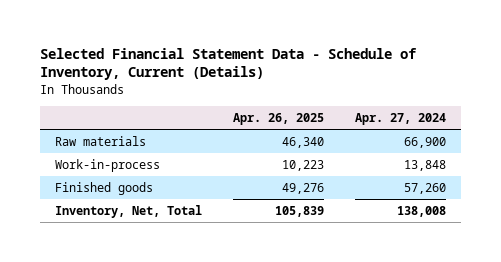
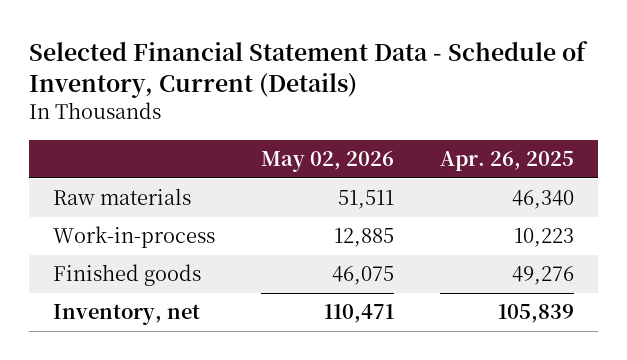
- | Apr. 26, 2025 | Apr. 27, 2024
+ | May 02, 2026 | Apr. 26, 2025
- Inventory, Net, Total | 105,839 | 138,008
+ Inventory, net | 110,471 | 105,839

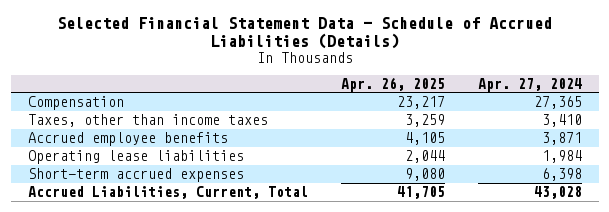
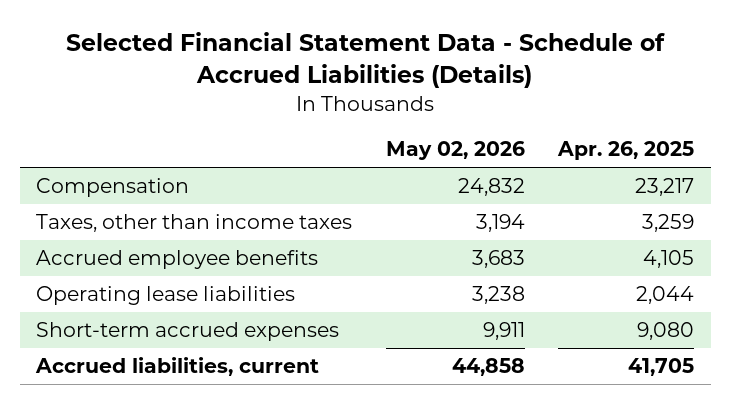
- | Apr. 26, 2025 | Apr. 27, 2024
+ | May 02, 2026 | Apr. 26, 2025
- Accrued Liabilities, Current, Total | 41,705 | 43,028
+ Accrued liabilities, current | 44,858 | 41,705

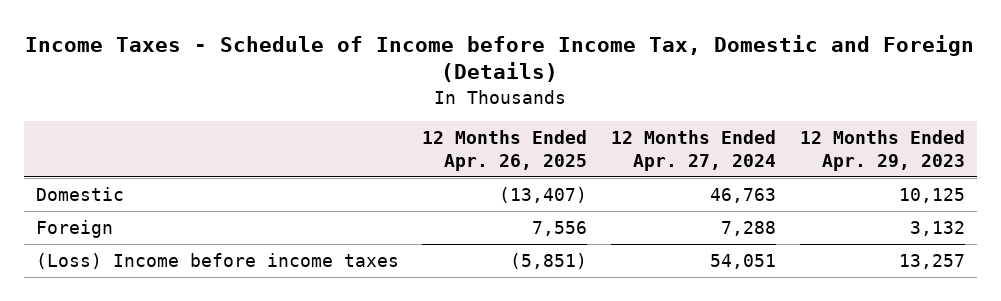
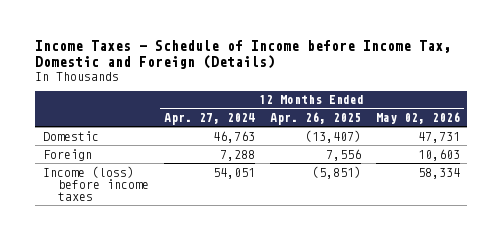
- | 12 Months Ended Apr. 26, 2025 | 12 Months Ended Apr. 27, 2024 | 12 Months Ended Apr. 29, 2023
+ | 12 Months Ended Apr. 27, 2024 | 12 Months Ended Apr. 26, 2025 | 12 Months Ended May 02, 2026
- (Loss) Income before income taxes | (5,851) | 54,051 | 13,257
+ Income (loss) before income taxes | 54,051 | (5,851) | 58,334

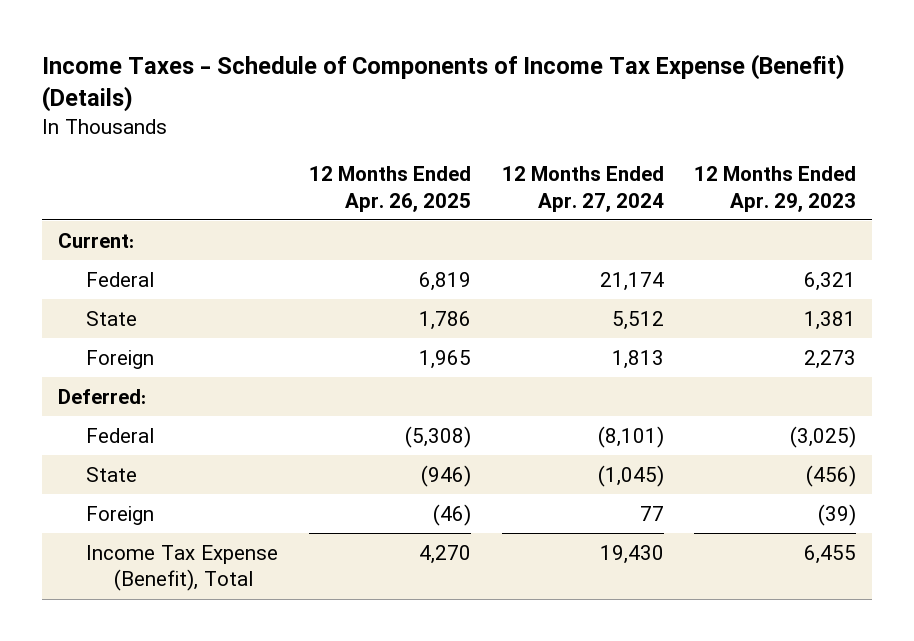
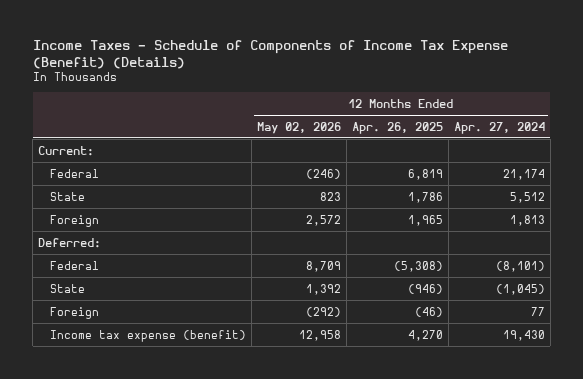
- | 12 Months Ended Apr. 26, 2025 | 12 Months Ended Apr. 27, 2024 | 12 Months Ended Apr. 29, 2023
+ | 12 Months Ended May 02, 2026 | 12 Months Ended Apr. 26, 2025 | 12 Months Ended Apr. 27, 2024
- Income Tax Expense (Benefit), Total | 4,270 | 19,430 | 6,455
+ Income tax expense (benefit) | 12,958 | 4,270 | 19,430

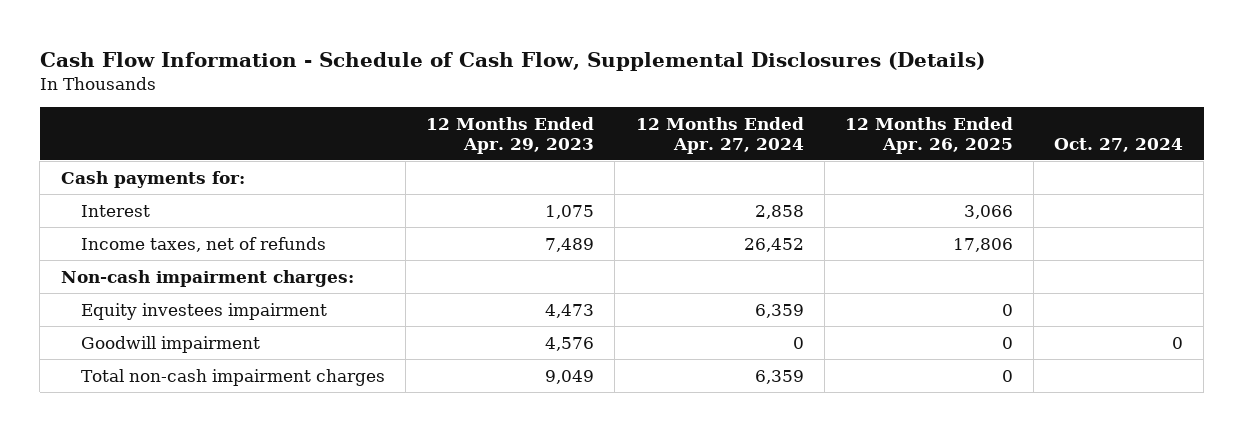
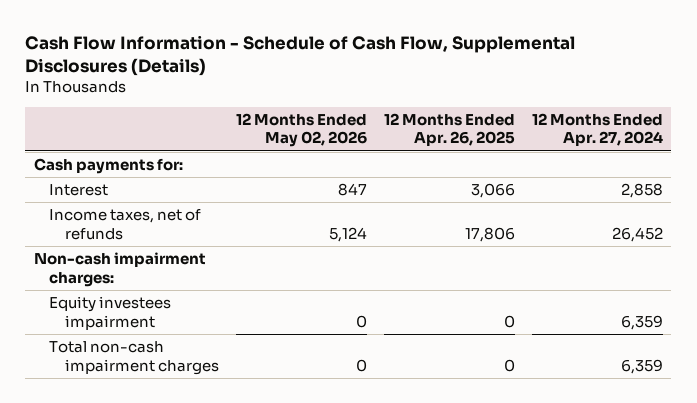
- | 12 Months Ended Apr. 29, 2023 | 12 Months Ended Apr. 27, 2024 | 12 Months Ended Apr. 26, 2025 | Oct. 27, 2024
+ | 12 Months Ended May 02, 2026 | 12 Months Ended Apr. 26, 2025 | 12 Months Ended Apr. 27, 2024
- Goodwill impairment | 4,576 | 0 | 0 | 0

